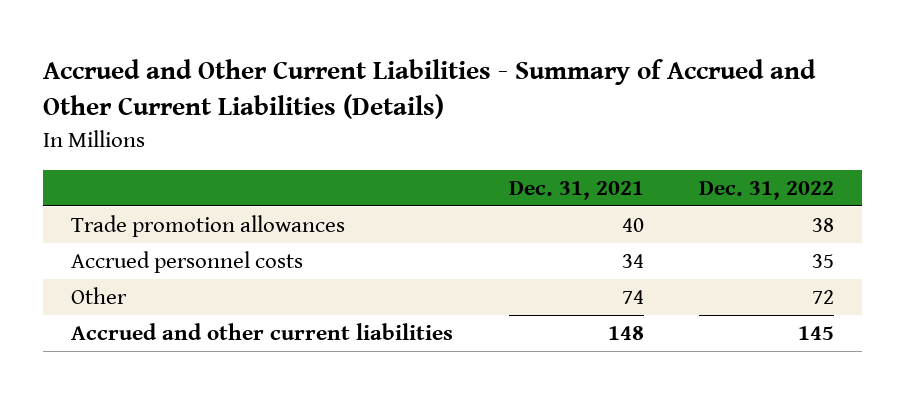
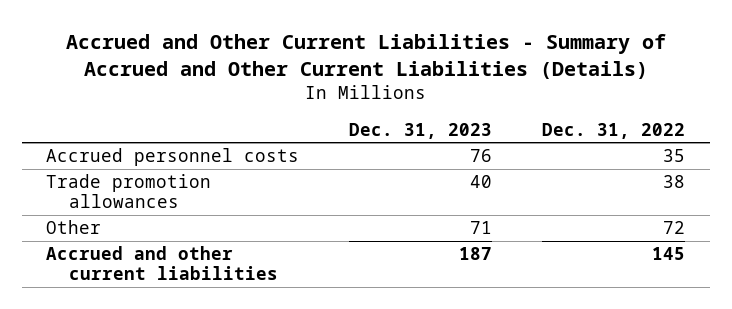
- | Dec. 31, 2021 | Dec. 31, 2022
+ | Dec. 31, 2023 | Dec. 31, 2022
moved down: Trade promotion allowances | 40 | 38

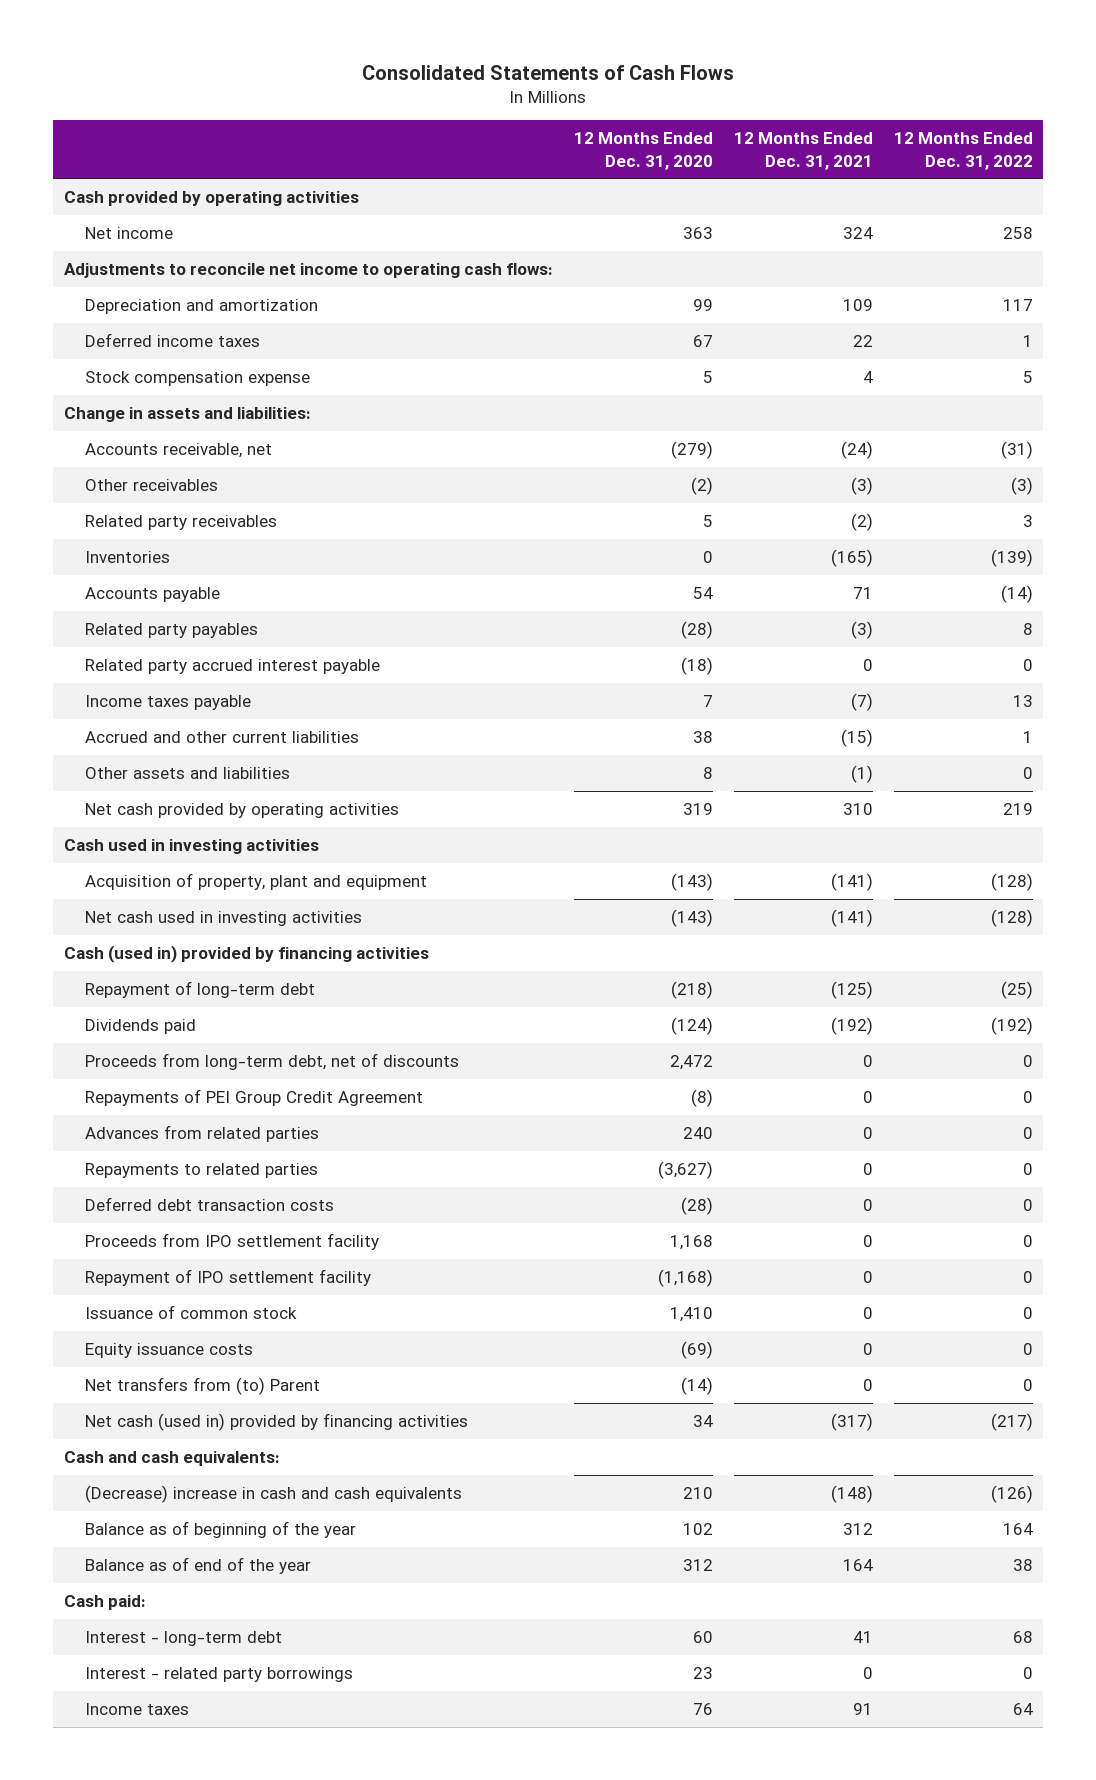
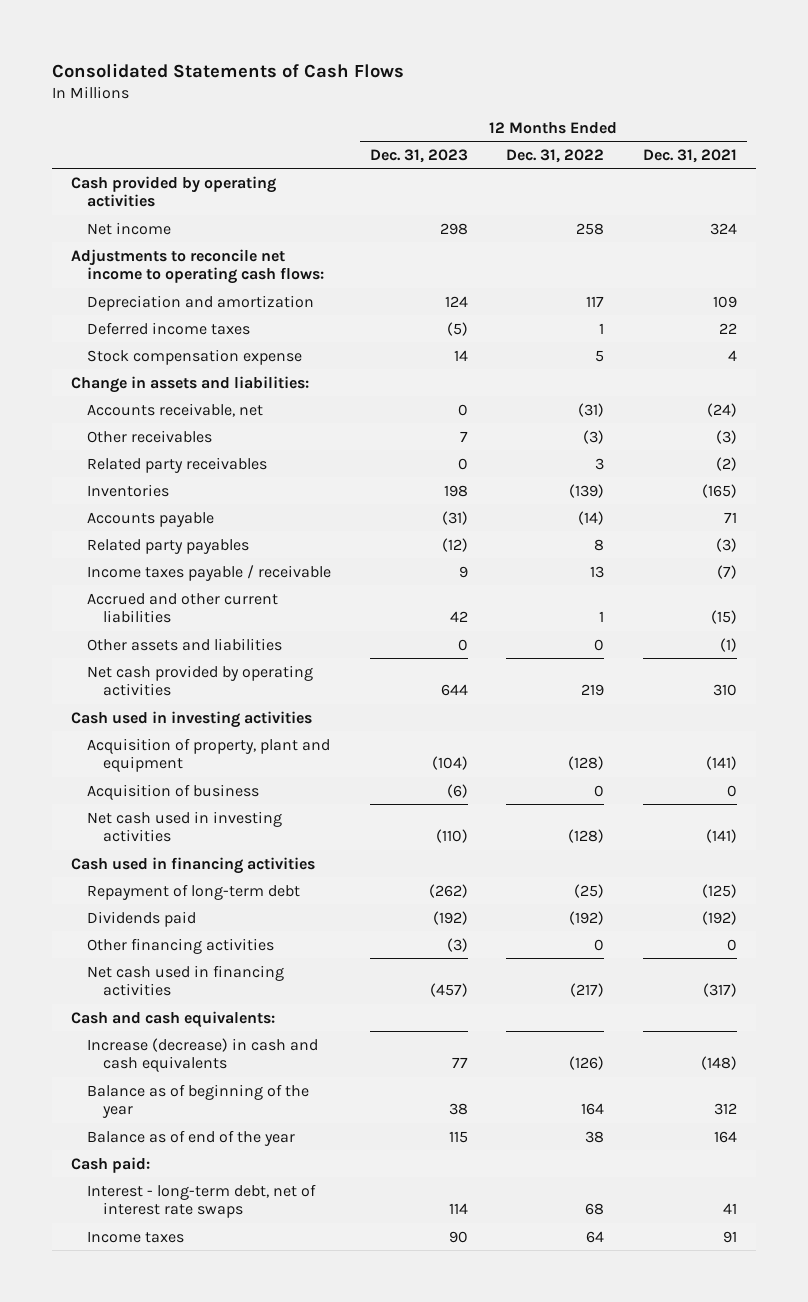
- | 12 Months Ended Dec. 31, 2020 | 12 Months Ended Dec. 31, 2021 | 12 Months Ended Dec. 31, 2022
+ | 12 Months Ended Dec. 31, 2023 | 12 Months Ended Dec. 31, 2022 | 12 Months Ended Dec. 31, 2021
- Related party accrued interest payable | (18) | 0 | 0
- Income taxes payable | 7 | (7) | 13
+ Income taxes payable / receivable | 9 | 13 | (7)
+ Acquisition of business | (6) | 0 | 0
- Cash (used in) provided by financing activities
+ Cash used in financing activities
- Proceeds from long-term debt, net of discounts | 2,472 | 0 | 0
- Repayments of PEI Group Credit Agreement | (8) | 0 | 0
- Advances from related parties | 240 | 0 | 0
- Repayments to related parties | (3,627) | 0 | 0
- Deferred debt transaction costs | (28) | 0 | 0
- Proceeds from IPO settlement facility | 1,168 | 0 | 0
- Repayment of IPO settlement facility | (1,168) | 0 | 0
- Issuance of common stock | 1,410 | 0 | 0
- Equity issuance costs | (69) | 0 | 0
- Net transfers from (to) Parent | (14) | 0 | 0
- Net cash (used in) provided by financing activities | 34 | (317) | (217)
+ Other financing activities | (3) | 0 | 0
+ Net cash used in financing activities | (457) | (217) | (317)
- (Decrease) increase in cash and cash equivalents | 210 | (148) | (126)
+ Increase (decrease) in cash and cash equivalents | 77 | (126) | (148)
- Interest - long-term debt | 60 | 41 | 68
- Interest - related party borrowings | 23 | 0 | 0
+ Interest - long-term debt, net of interest rate swaps | 114 | 68 | 41

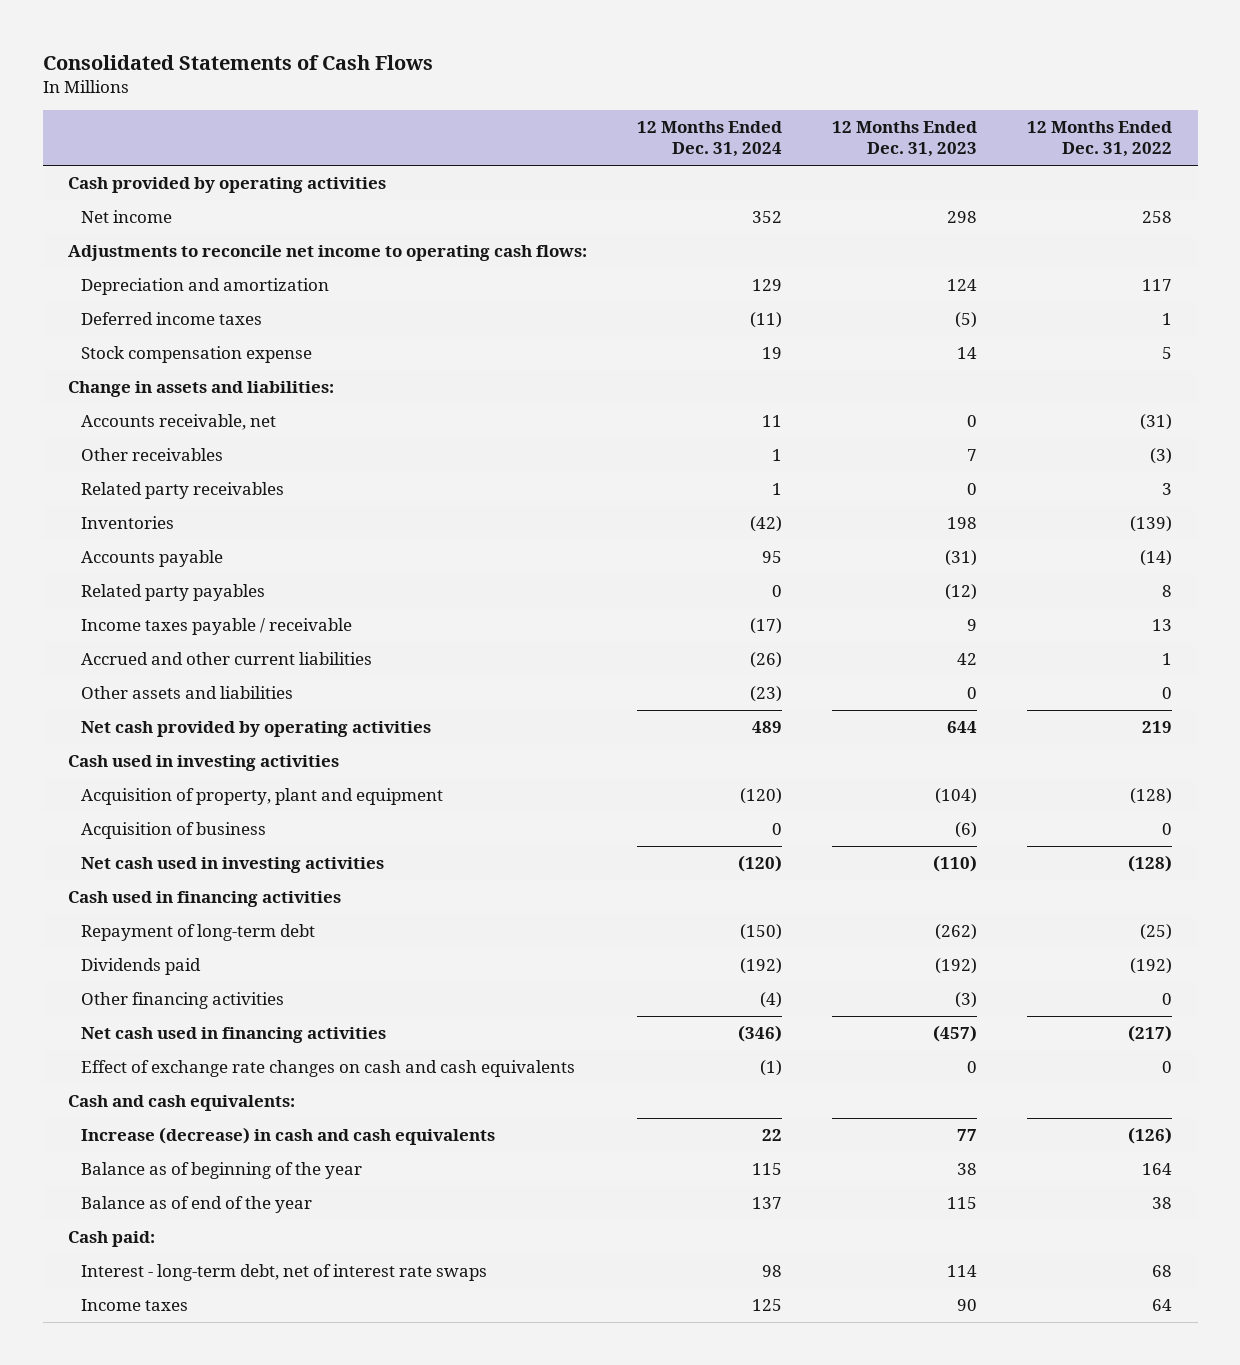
- | 12 Months Ended Dec. 31, 2023 | 12 Months Ended Dec. 31, 2022 | 12 Months Ended Dec. 31, 2021
+ | 12 Months Ended Dec. 31, 2024 | 12 Months Ended Dec. 31, 2023 | 12 Months Ended Dec. 31, 2022
+ Effect of exchange rate changes on cash and cash equivalents | (1) | 0 | 0

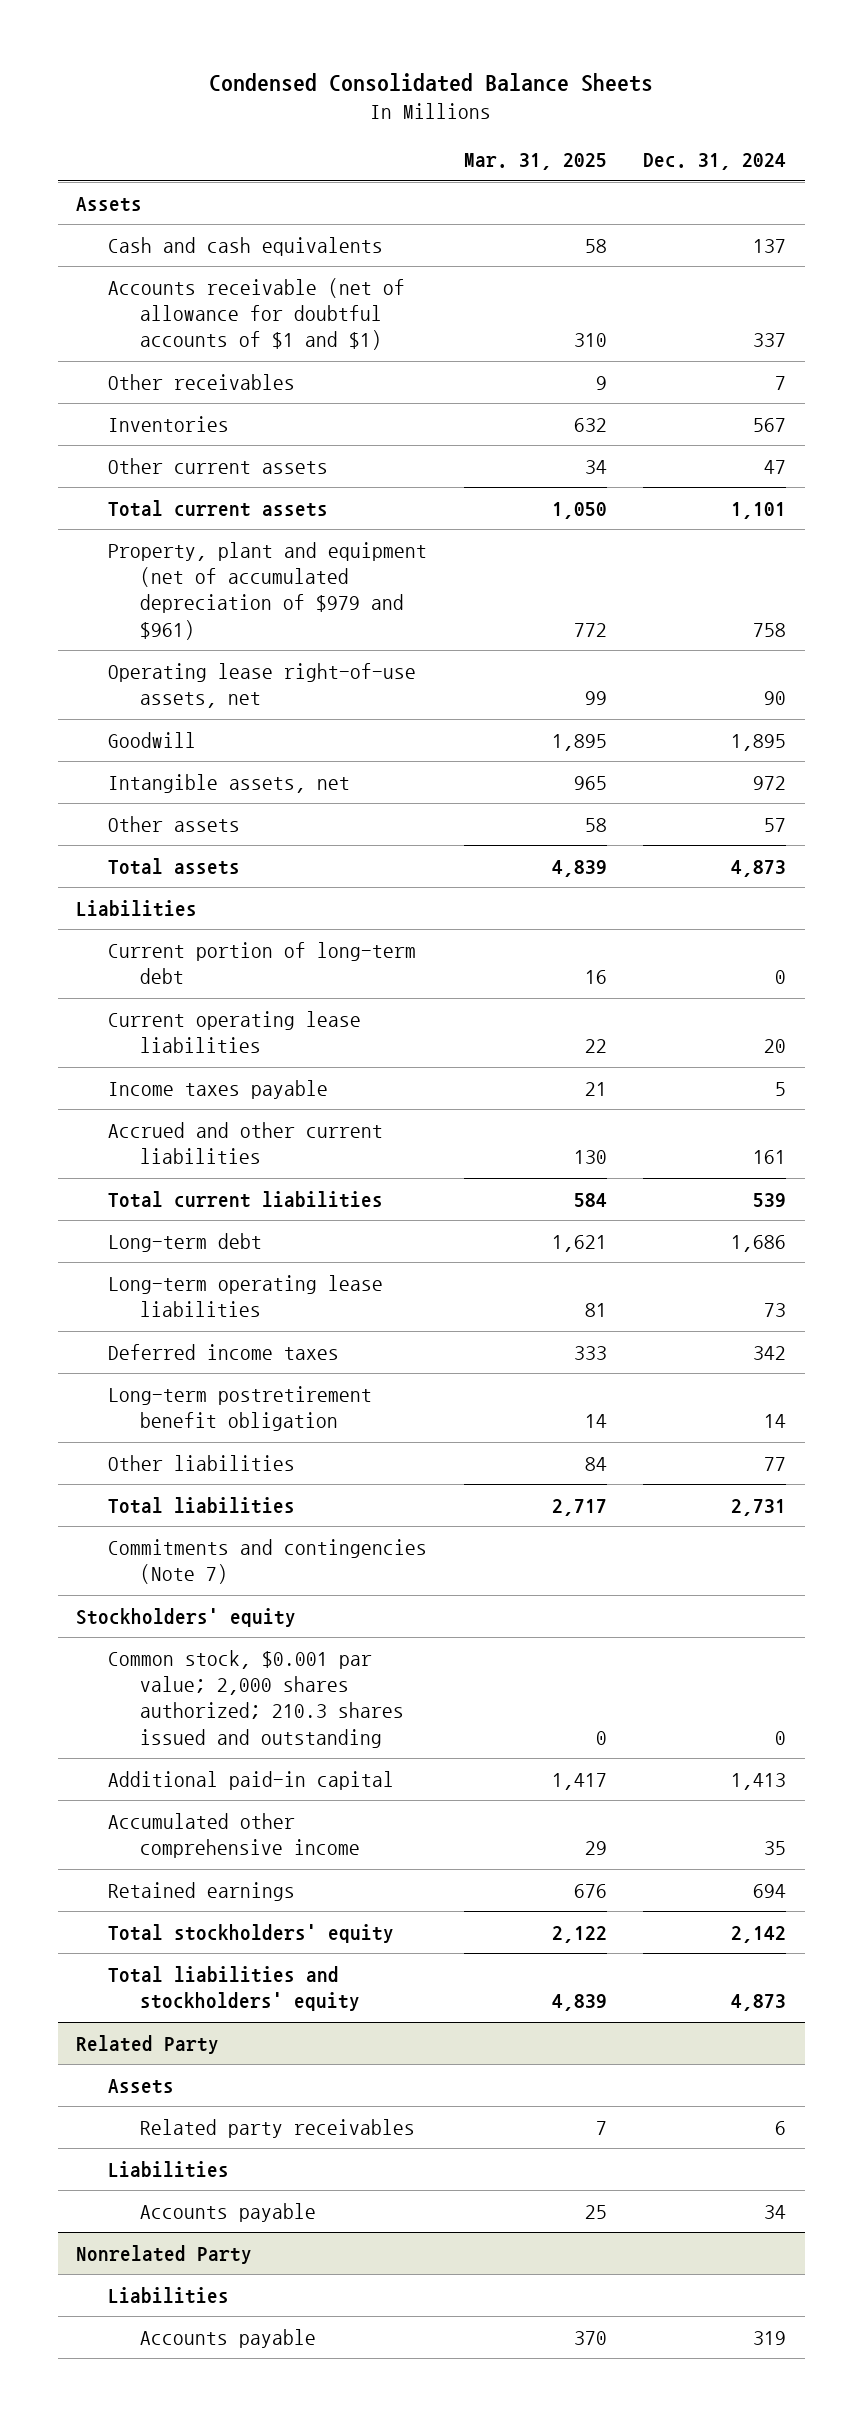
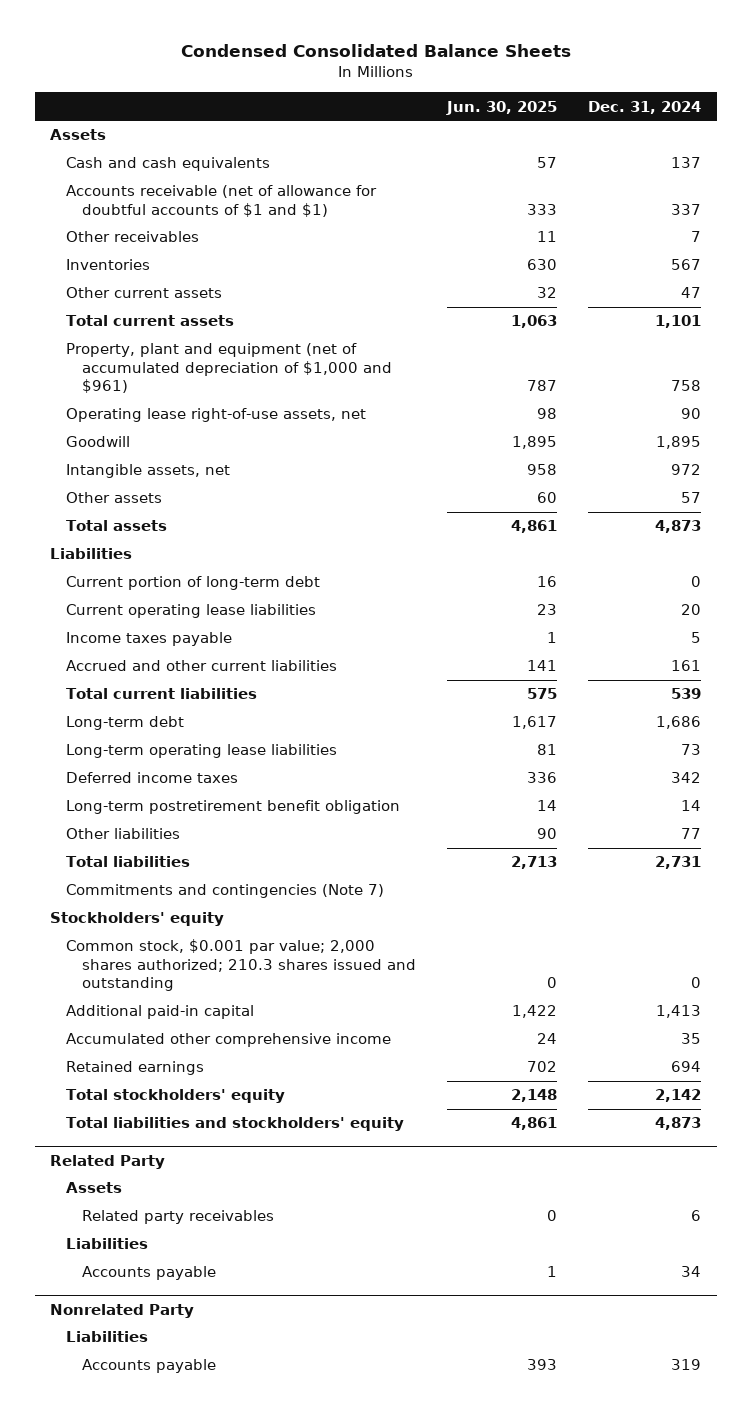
- | Mar. 31, 2025 | Dec. 31, 2024
+ | Jun. 30, 2025 | Dec. 31, 2024
- Property, plant and equipment (net of accumulated depreciation of $979 and $961) | 772 | 758
+ Property, plant and equipment (net of accumulated depreciation of $1,000 and $961) | 787 | 758

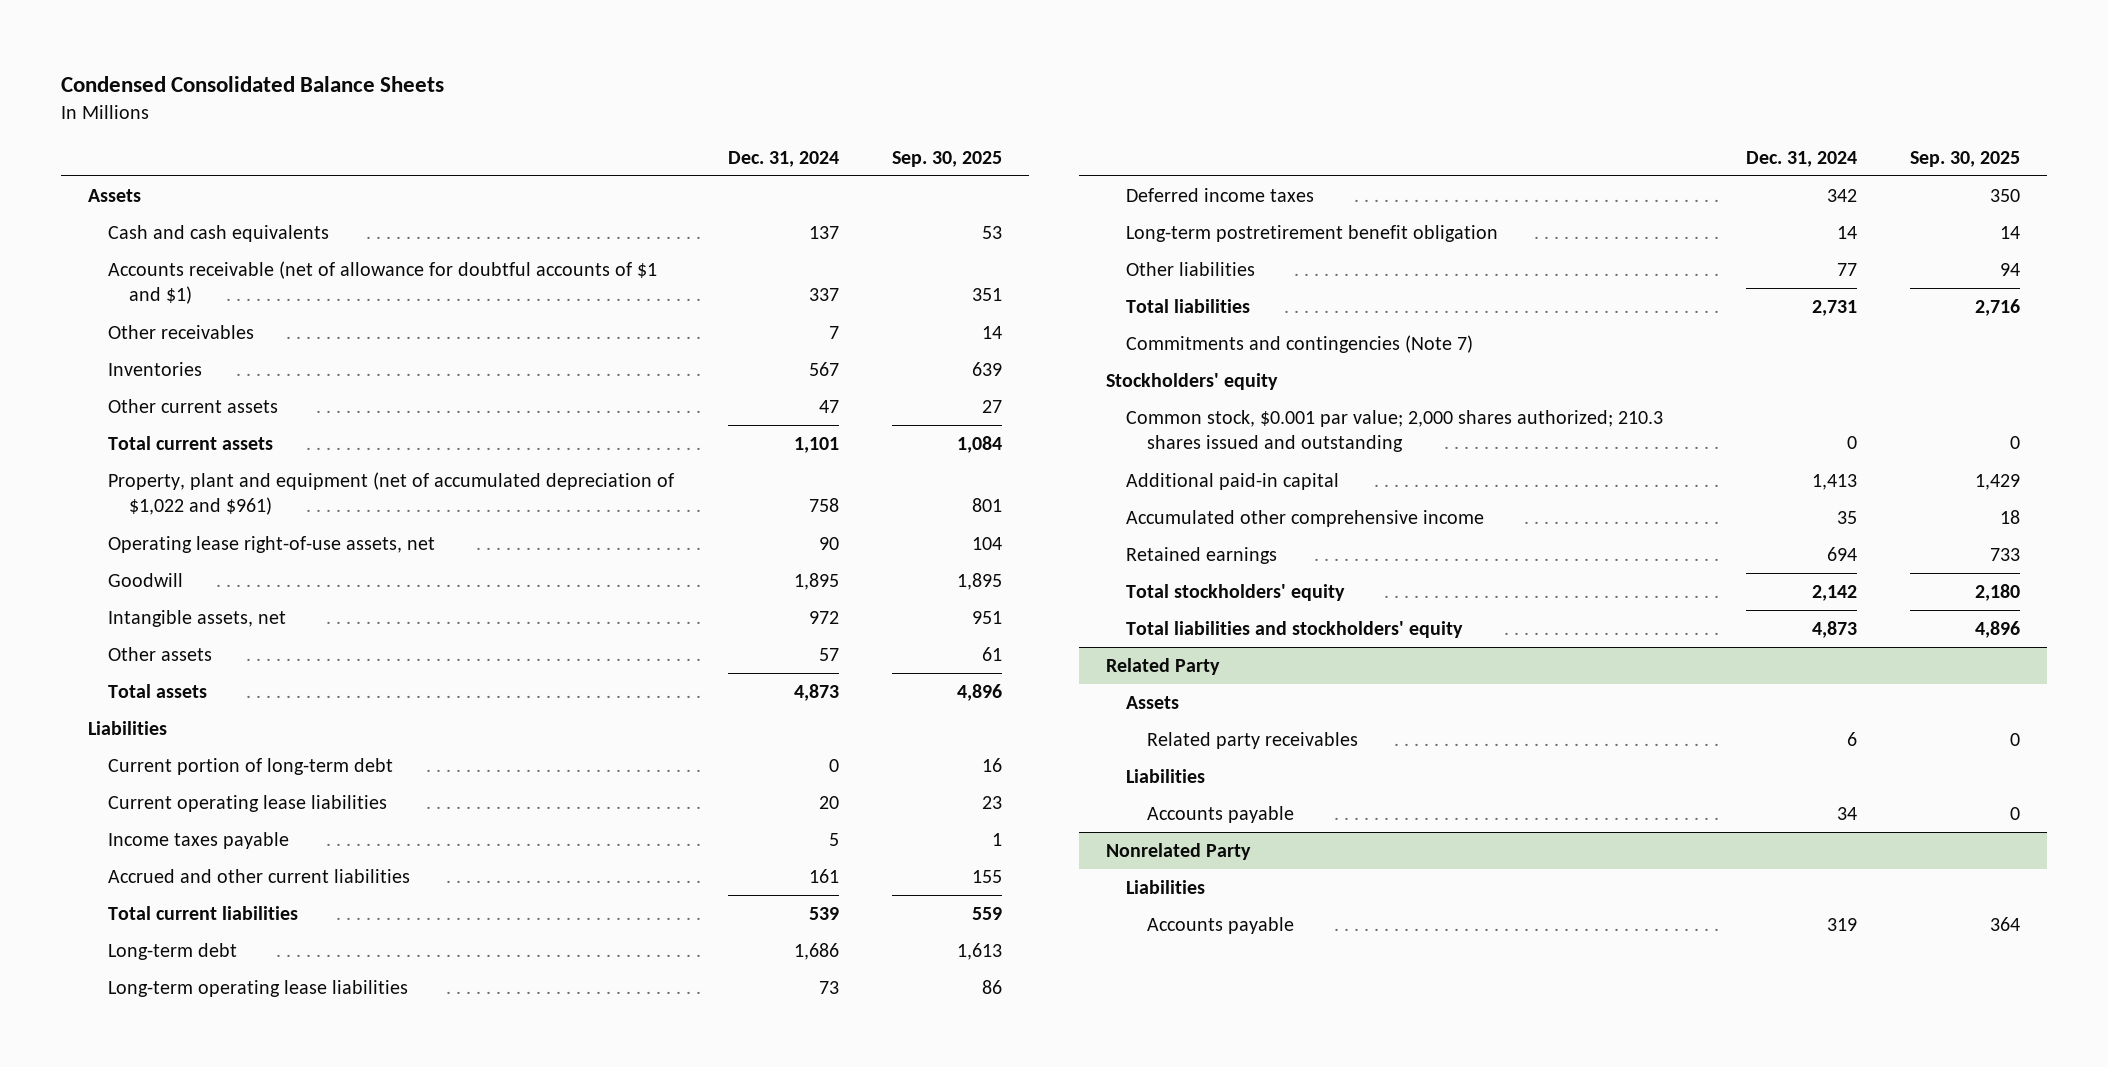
- | Jun. 30, 2025 | Dec. 31, 2024
+ | Dec. 31, 2024 | Sep. 30, 2025
- Property, plant and equipment (net of accumulated depreciation of $1,000 and $961) | 787 | 758
+ Property, plant and equipment (net of accumulated depreciation of $1,022 and $961) | 758 | 801

